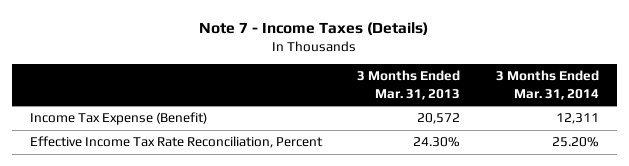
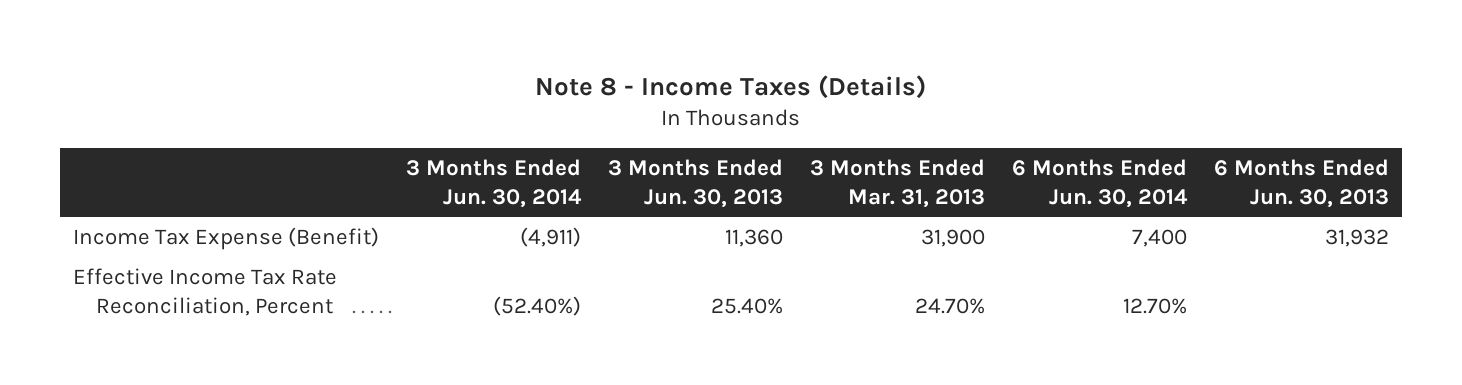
- Note 7 - Income Taxes (Details)
+ Note 8 - Income Taxes (Details)
- | 3 Months Ended Mar. 31, 2013 | 3 Months Ended Mar. 31, 2014
+ | 3 Months Ended Jun. 30, 2014 | 3 Months Ended Jun. 30, 2013 | 3 Months Ended Mar. 31, 2013 | 6 Months Ended Jun. 30, 2014 | 6 Months Ended Jun. 30, 2013
- Income Tax Expense (Benefit) | 20,572 | 12,311
- Effective Income Tax Rate Reconciliation, Percent | 24.30% | 25.20%
+ Income Tax Expense (Benefit) | (4,911) | 11,360 | 31,900 | 7,400 | 31,932
+ Effective Income Tax Rate Reconciliation, Percent | (52.40%) | 25.40% | 24.70% | 12.70% |

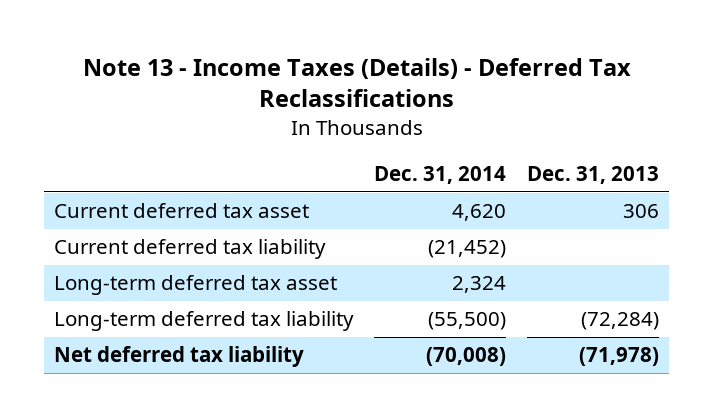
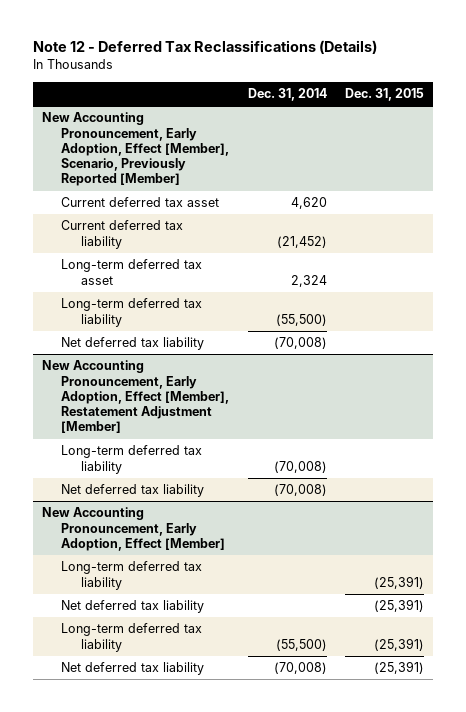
- Note 13 - Income Taxes (Details) - Deferred Tax Reclassifications
+ Note 12 - Deferred Tax Reclassifications (Details)
- | Dec. 31, 2014 | Dec. 31, 2013
+ | Dec. 31, 2014 | Dec. 31, 2015
+ New Accounting Pronouncement, Early Adoption, Effect [Member], Scenario, Previously Reported [Member]
+ New Accounting Pronouncement, Early Adoption, Effect [Member], Restatement Adjustment [Member]
+ Long-term deferred tax liability | (70,008) |
+ Net deferred tax liability | (70,008) |
+ New Accounting Pronouncement, Early Adoption, Effect [Member]
+ Long-term deferred tax liability | | (25,391)
+ Net deferred tax liability | | (25,391)
+ Long-term deferred tax liability | (55,500) | (25,391)
+ Net deferred tax liability | (70,008) | (25,391)

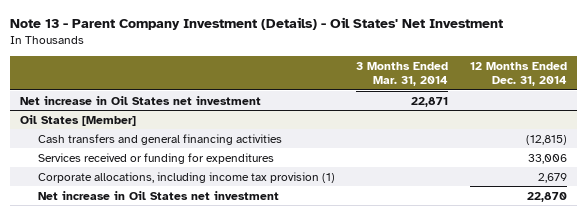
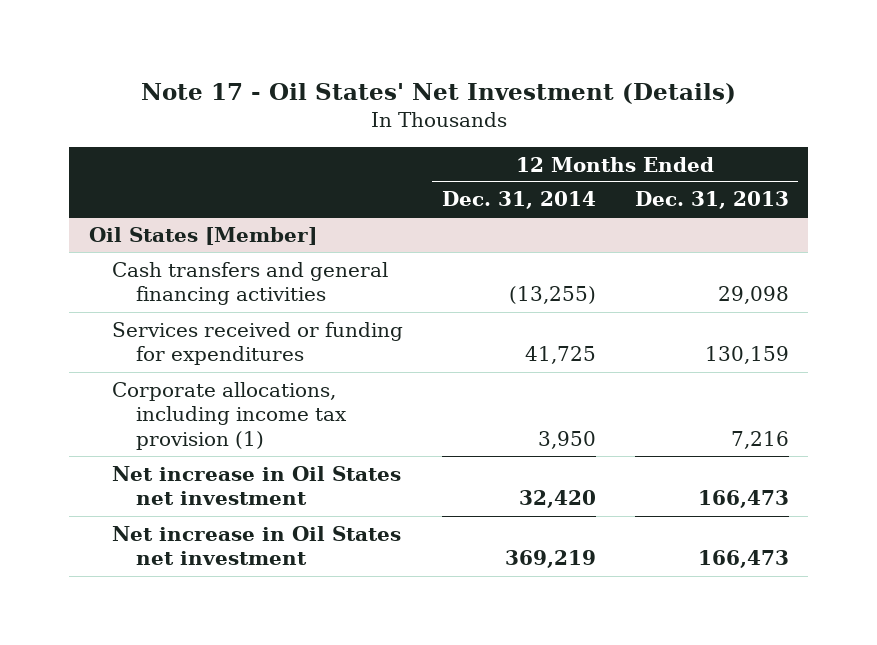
- Note 13 - Parent Company Investment (Details) - Oil States' Net Investment
+ Note 17 - Oil States' Net Investment (Details)
- | 3 Months Ended Mar. 31, 2014 | 12 Months Ended Dec. 31, 2014
+ | 12 Months Ended Dec. 31, 2014 | 12 Months Ended Dec. 31, 2013
- Net increase in Oil States net investment | 22,871 |
@ Oil States [Member]
- Cash transfers and general financing activities | | (12,815)
- Services received or funding for expenditures | | 33,006
- Corporate allocations, including income tax provision (1) | | 2,679
- Net increase in Oil States net investment | | 22,870
+ Cash transfers and general financing activities | (13,255) | 29,098
+ Services received or funding for expenditures | 41,725 | 130,159
+ Corporate allocations, including income tax provision (1) | 3,950 | 7,216
+ Net increase in Oil States net investment | 32,420 | 166,473
+ Net increase in Oil States net investment | 369,219 | 166,473

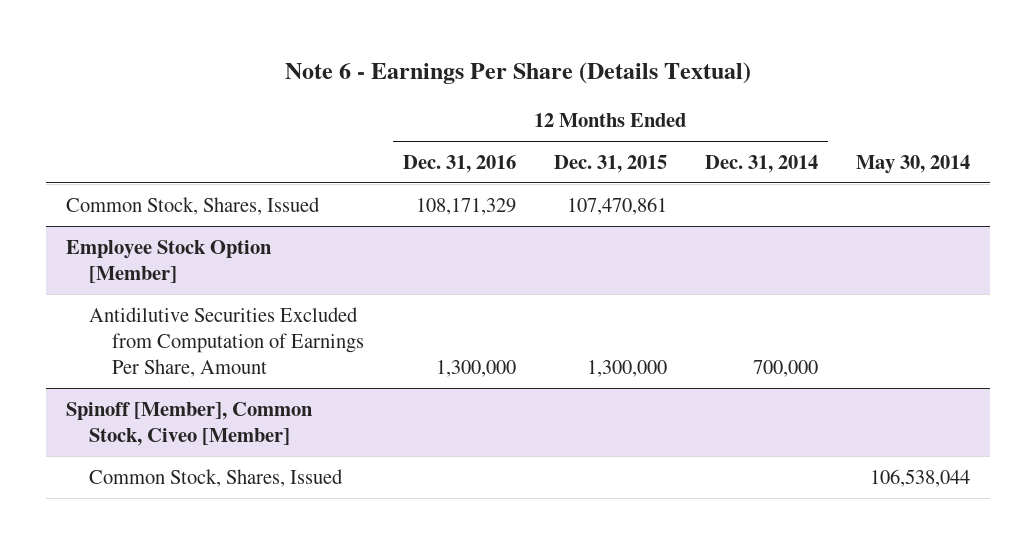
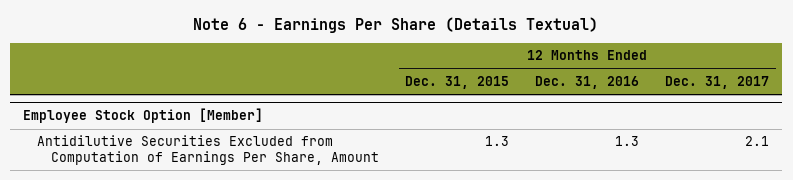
- | 12 Months Ended Dec. 31, 2016 | 12 Months Ended Dec. 31, 2015 | 12 Months Ended Dec. 31, 2014 | May 30, 2014
+ | 12 Months Ended Dec. 31, 2015 | 12 Months Ended Dec. 31, 2016 | 12 Months Ended Dec. 31, 2017
- Common Stock, Shares, Issued | 108,171,329 | 107,470,861 | |
@ Employee Stock Option [Member]
- Antidilutive Securities Excluded from Computation of Earnings Per Share, Amount | 1,300,000 | 1,300,000 | 700,000 |
- Spinoff [Member], Common Stock, Civeo [Member]
- Common Stock, Shares, Issued | | | | 106,538,044
@ Employee Stock Option [Member]
+ Antidilutive Securities Excluded from Computation of Earnings Per Share, Amount | 1.3 | 1.3 | 2.1

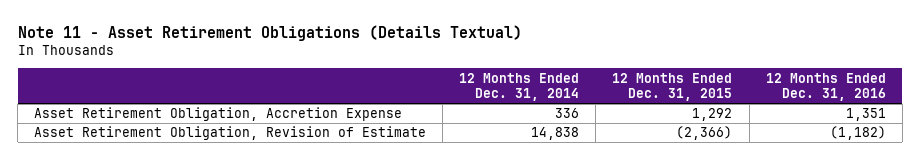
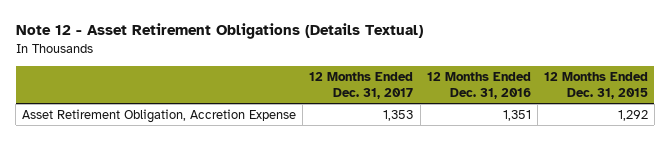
- Note 11 - Asset Retirement Obligations (Details Textual)
+ Note 12 - Asset Retirement Obligations (Details Textual)
- | 12 Months Ended Dec. 31, 2014 | 12 Months Ended Dec. 31, 2015 | 12 Months Ended Dec. 31, 2016
+ | 12 Months Ended Dec. 31, 2017 | 12 Months Ended Dec. 31, 2016 | 12 Months Ended Dec. 31, 2015
- Asset Retirement Obligation, Revision of Estimate | 14,838 | (2,366) | (1,182)

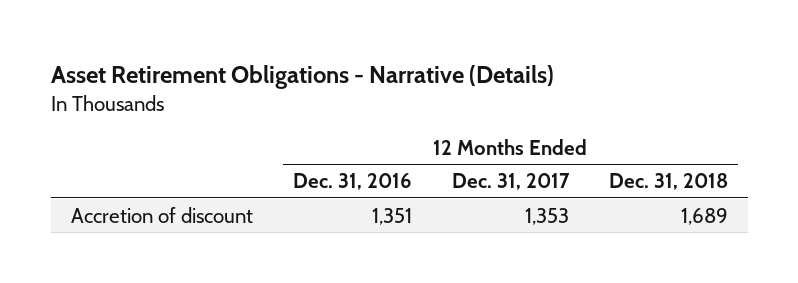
- Note 12 - Asset Retirement Obligations (Details Textual)
+ Asset Retirement Obligations - Narrative (Details)
- | 12 Months Ended Dec. 31, 2017 | 12 Months Ended Dec. 31, 2016 | 12 Months Ended Dec. 31, 2015
+ | 12 Months Ended Dec. 31, 2016 | 12 Months Ended Dec. 31, 2017 | 12 Months Ended Dec. 31, 2018
- Asset Retirement Obligation, Accretion Expense | 1,353 | 1,351 | 1,292
+ Accretion of discount | 1,351 | 1,353 | 1,689

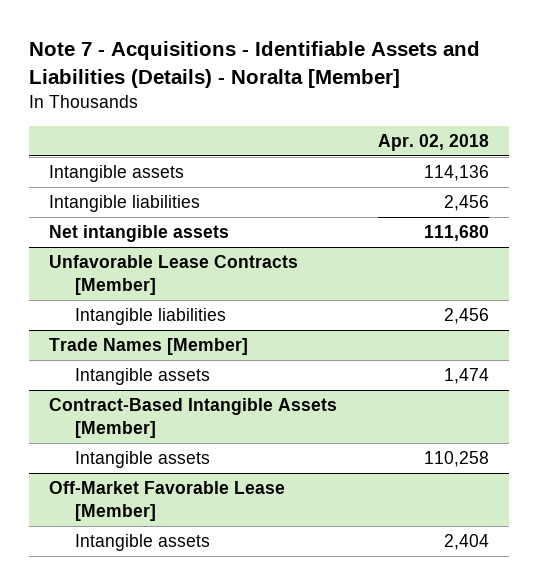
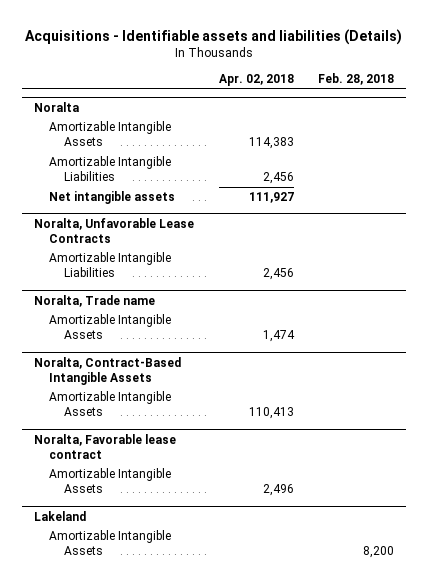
- Note 7 - Acquisitions - Identifiable Assets and Liabilities (Details) - Noralta [Member]
+ Acquisitions - Identifiable assets and liabilities (Details)
- | Apr. 02, 2018
+ | Apr. 02, 2018 | Feb. 28, 2018
- Intangible assets | 114,136
- Intangible liabilities | 2,456
- Net intangible assets | 111,680
- Unfavorable Lease Contracts [Member]
- Intangible liabilities | 2,456
- Trade Names [Member]
- Intangible assets | 1,474
- Contract-Based Intangible Assets [Member]
- Intangible assets | 110,258
- Off-Market Favorable Lease [Member]
- Intangible assets | 2,404
+ Noralta
+ Amortizable Intangible Assets | 114,383 |
+ Amortizable Intangible Liabilities | 2,456 |
+ Net intangible assets | 111,927 |
+ Noralta, Unfavorable Lease Contracts
+ Amortizable Intangible Liabilities | 2,456 |
+ Noralta, Trade name
+ Amortizable Intangible Assets | 1,474 |
+ Noralta, Contract-Based Intangible Assets
+ Amortizable Intangible Assets | 110,413 |
+ Noralta, Favorable lease contract
+ Amortizable Intangible Assets | 2,496 |
+ Lakeland
+ Amortizable Intangible Assets | | 8,200

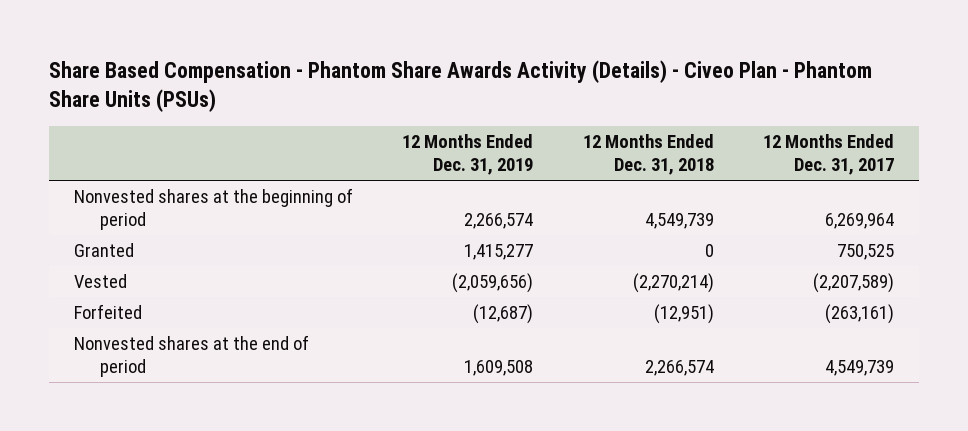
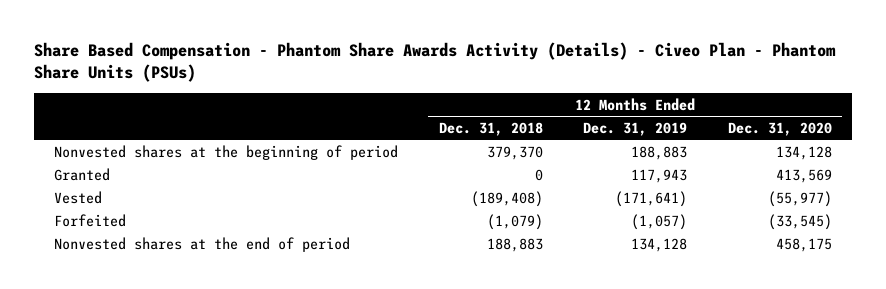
- | 12 Months Ended Dec. 31, 2019 | 12 Months Ended Dec. 31, 2018 | 12 Months Ended Dec. 31, 2017
+ | 12 Months Ended Dec. 31, 2018 | 12 Months Ended Dec. 31, 2019 | 12 Months Ended Dec. 31, 2020
- Nonvested shares at the beginning of period | 2,266,574 | 4,549,739 | 6,269,964
- Granted | 1,415,277 | 0 | 750,525
- Vested | (2,059,656) | (2,270,214) | (2,207,589)
- Forfeited | (12,687) | (12,951) | (263,161)
- Nonvested shares at the end of period | 1,609,508 | 2,266,574 | 4,549,739
+ Nonvested shares at the beginning of period | 379,370 | 188,883 | 134,128
+ Granted | 0 | 117,943 | 413,569
+ Vested | (189,408) | (171,641) | (55,977)
+ Forfeited | (1,079) | (1,057) | (33,545)
+ Nonvested shares at the end of period | 188,883 | 134,128 | 458,175

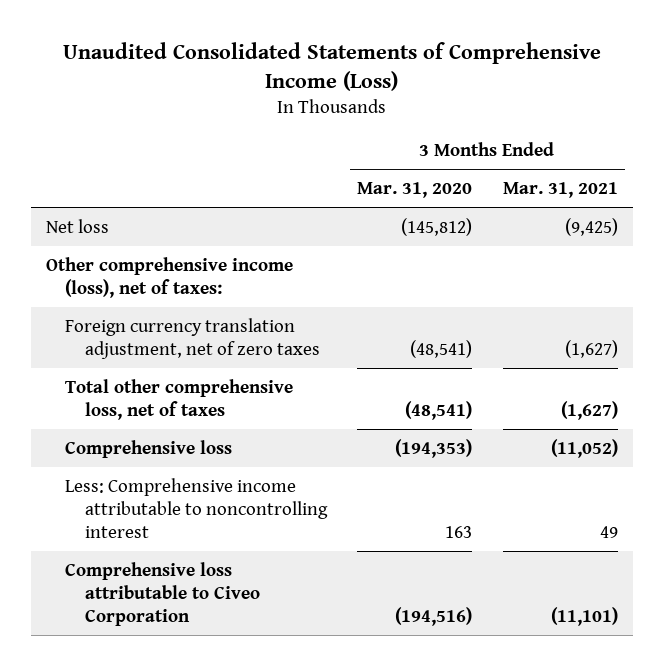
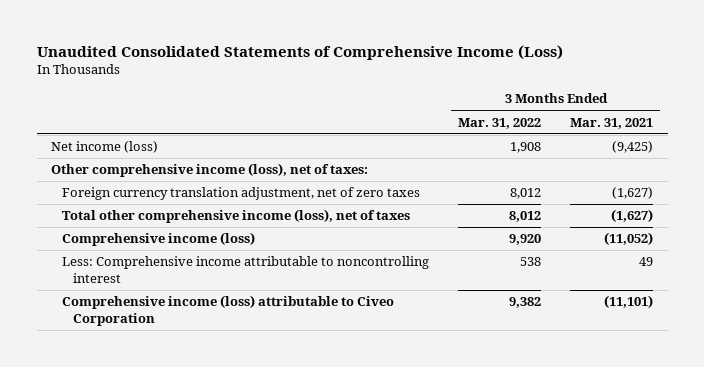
- | 3 Months Ended Mar. 31, 2020 | 3 Months Ended Mar. 31, 2021
+ | 3 Months Ended Mar. 31, 2022 | 3 Months Ended Mar. 31, 2021
- Net loss | (145,812) | (9,425)
+ Net income (loss) | 1,908 | (9,425)
- Total other comprehensive loss, net of taxes | (48,541) | (1,627)
- Comprehensive loss | (194,353) | (11,052)
+ Total other comprehensive income (loss), net of taxes | 8,012 | (1,627)
+ Comprehensive income (loss) | 9,920 | (11,052)
- Comprehensive loss attributable to Civeo Corporation | (194,516) | (11,101)
+ Comprehensive income (loss) attributable to Civeo Corporation | 9,382 | (11,101)

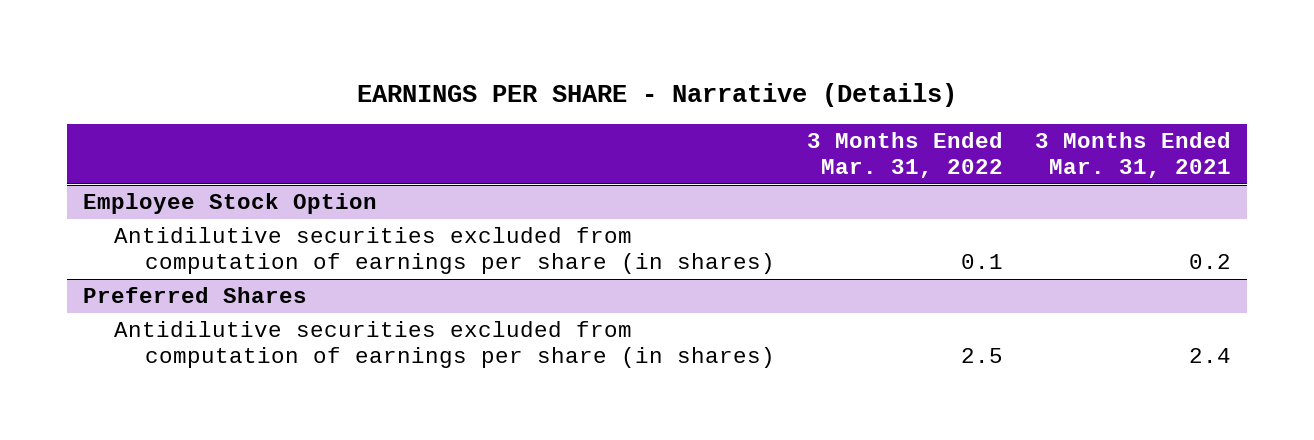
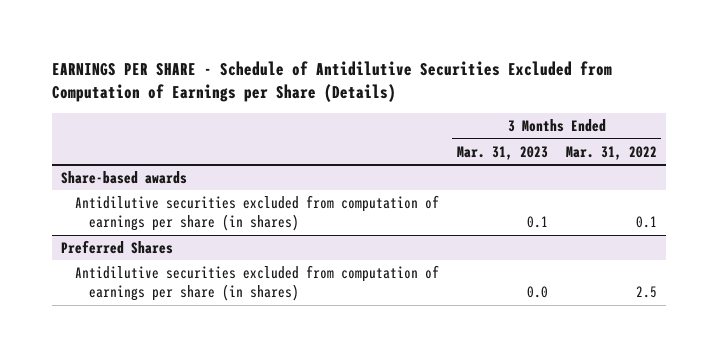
- EARNINGS PER SHARE - Narrative (Details)
+ EARNINGS PER SHARE - Schedule of Antidilutive Securities Excluded from Computation of Earnings per Share (Details)
- | 3 Months Ended Mar. 31, 2022 | 3 Months Ended Mar. 31, 2021
+ | 3 Months Ended Mar. 31, 2023 | 3 Months Ended Mar. 31, 2022
- Employee Stock Option
+ Share-based awards

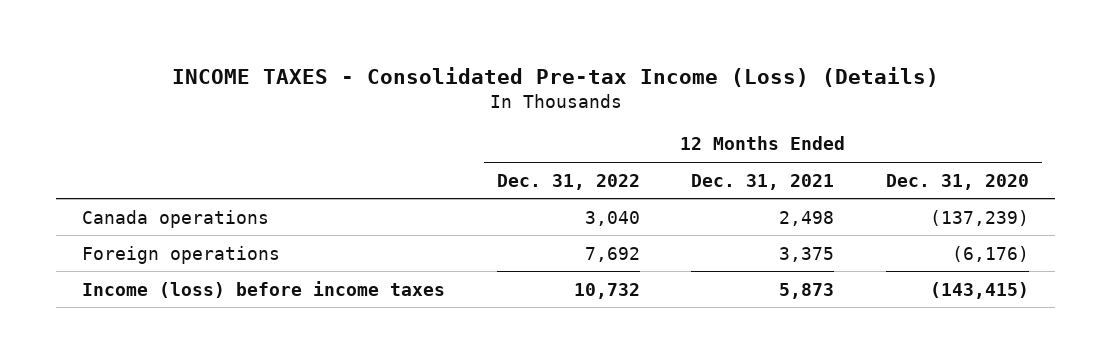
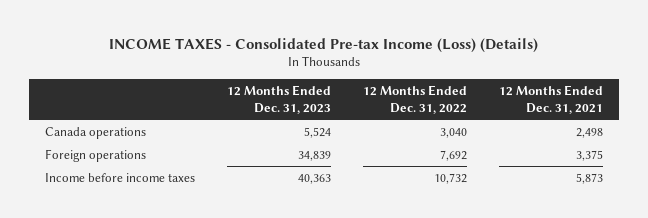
- | 12 Months Ended Dec. 31, 2022 | 12 Months Ended Dec. 31, 2021 | 12 Months Ended Dec. 31, 2020
+ | 12 Months Ended Dec. 31, 2023 | 12 Months Ended Dec. 31, 2022 | 12 Months Ended Dec. 31, 2021
- Income (loss) before income taxes | 10,732 | 5,873 | (143,415)
+ Income before income taxes | 40,363 | 10,732 | 5,873

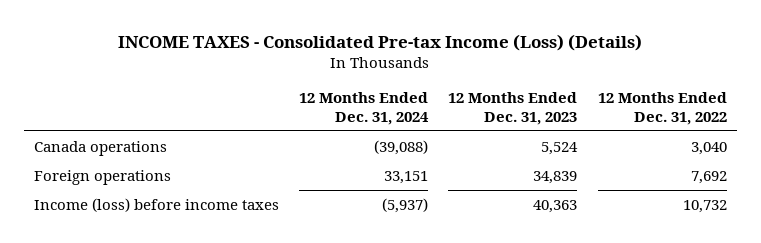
- | 12 Months Ended Dec. 31, 2023 | 12 Months Ended Dec. 31, 2022 | 12 Months Ended Dec. 31, 2021
+ | 12 Months Ended Dec. 31, 2024 | 12 Months Ended Dec. 31, 2023 | 12 Months Ended Dec. 31, 2022
- Income before income taxes | 40,363 | 10,732 | 5,873
+ Income (loss) before income taxes | (5,937) | 40,363 | 10,732

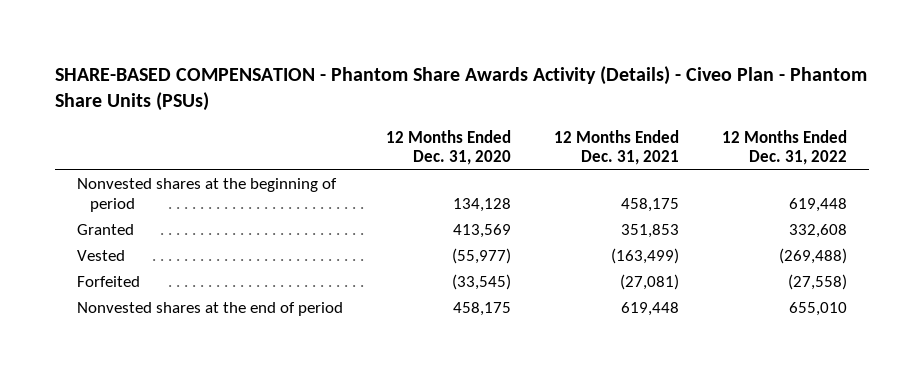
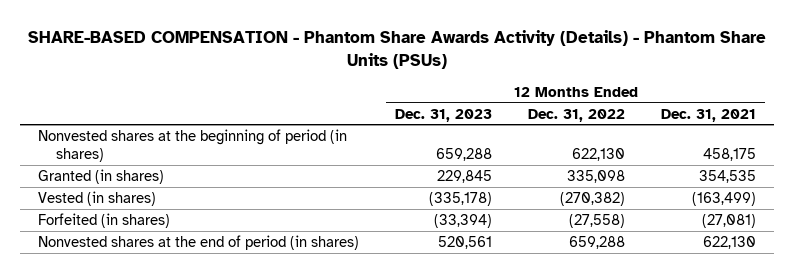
- SHARE-BASED COMPENSATION - Phantom Share Awards Activity (Details) - Civeo Plan - Phantom Share Units (PSUs)
+ SHARE-BASED COMPENSATION - Phantom Share Awards Activity (Details) - Phantom Share Units (PSUs)
- | 12 Months Ended Dec. 31, 2020 | 12 Months Ended Dec. 31, 2021 | 12 Months Ended Dec. 31, 2022
+ | 12 Months Ended Dec. 31, 2023 | 12 Months Ended Dec. 31, 2022 | 12 Months Ended Dec. 31, 2021
- Nonvested shares at the beginning of period | 134,128 | 458,175 | 619,448
- Granted | 413,569 | 351,853 | 332,608
- Vested | (55,977) | (163,499) | (269,488)
- Forfeited | (33,545) | (27,081) | (27,558)
- Nonvested shares at the end of period | 458,175 | 619,448 | 655,010
+ Nonvested shares at the beginning of period (in shares) | 659,288 | 622,130 | 458,175
+ Granted (in shares) | 229,845 | 335,098 | 354,535
+ Vested (in shares) | (335,178) | (270,382) | (163,499)
+ Forfeited (in shares) | (33,394) | (27,558) | (27,081)
+ Nonvested shares at the end of period (in shares) | 520,561 | 659,288 | 622,130

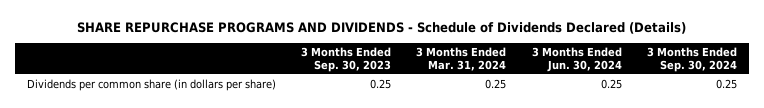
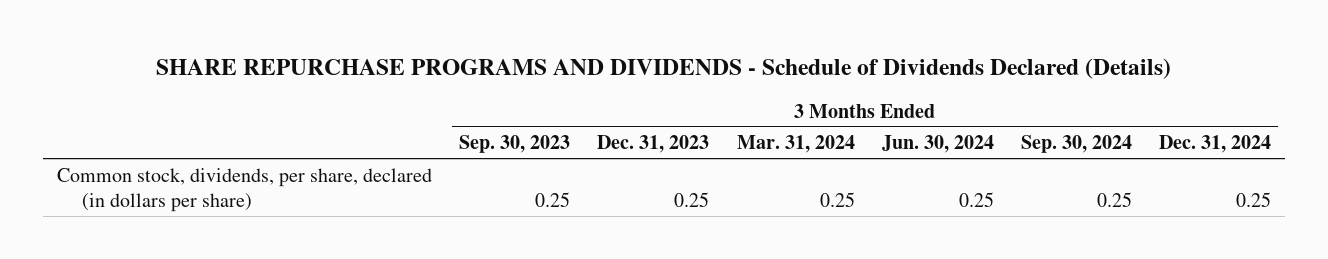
- | 3 Months Ended Sep. 30, 2023 | 3 Months Ended Mar. 31, 2024 | 3 Months Ended Jun. 30, 2024 | 3 Months Ended Sep. 30, 2024
+ | 3 Months Ended Sep. 30, 2023 | 3 Months Ended Dec. 31, 2023 | 3 Months Ended Mar. 31, 2024 | 3 Months Ended Jun. 30, 2024 | 3 Months Ended Sep. 30, 2024 | 3 Months Ended Dec. 31, 2024
- Dividends per common share (in dollars per share) | 0.25 | 0.25 | 0.25 | 0.25
+ Common stock, dividends, per share, declared (in dollars per share) | 0.25 | 0.25 | 0.25 | 0.25 | 0.25 | 0.25

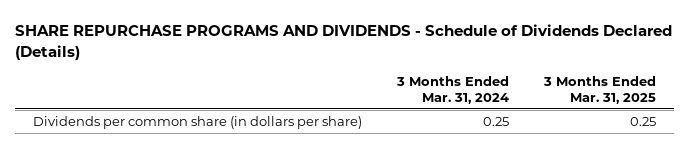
- | 3 Months Ended Sep. 30, 2023 | 3 Months Ended Dec. 31, 2023 | 3 Months Ended Mar. 31, 2024 | 3 Months Ended Jun. 30, 2024 | 3 Months Ended Sep. 30, 2024 | 3 Months Ended Dec. 31, 2024
+ | 3 Months Ended Mar. 31, 2024 | 3 Months Ended Mar. 31, 2025
- Common stock, dividends, per share, declared (in dollars per share) | 0.25 | 0.25 | 0.25 | 0.25 | 0.25 | 0.25
+ Dividends per common share (in dollars per share) | 0.25 | 0.25

